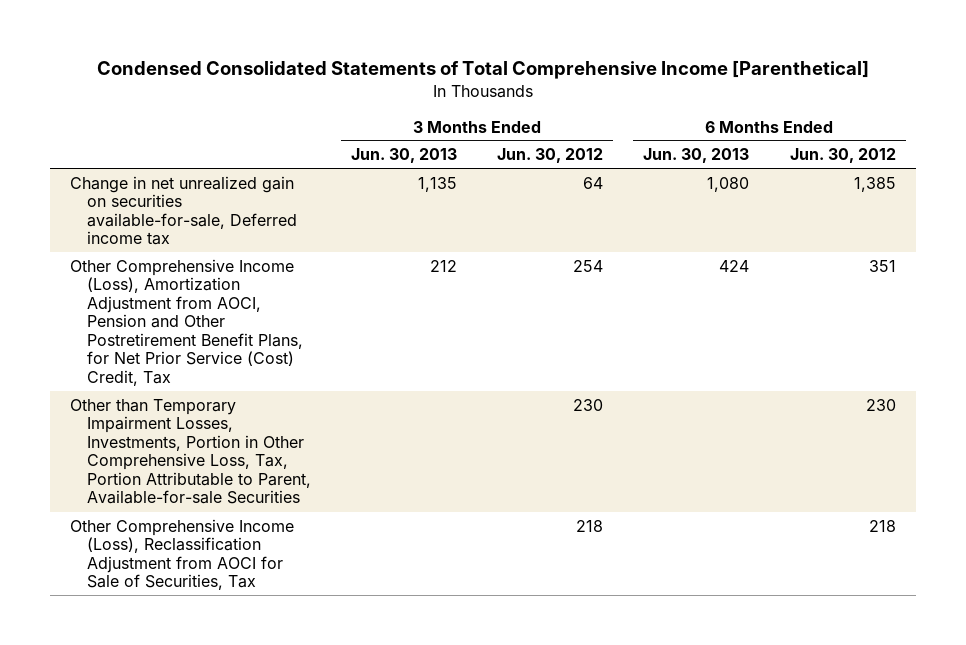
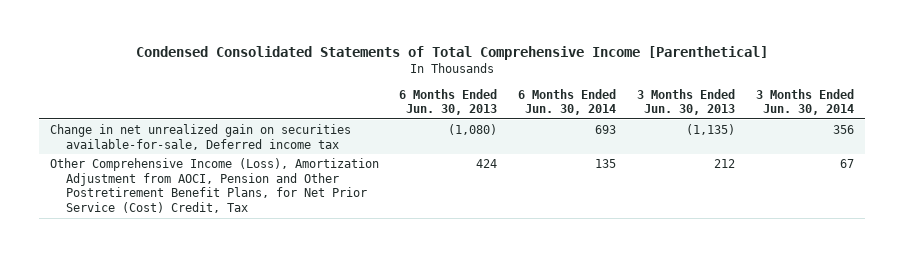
- | 3 Months Ended Jun. 30, 2013 | 3 Months Ended Jun. 30, 2012 | 6 Months Ended Jun. 30, 2013 | 6 Months Ended Jun. 30, 2012
+ | 6 Months Ended Jun. 30, 2013 | 6 Months Ended Jun. 30, 2014 | 3 Months Ended Jun. 30, 2013 | 3 Months Ended Jun. 30, 2014
- Change in net unrealized gain on securities available-for-sale, Deferred income tax | 1,135 | 64 | 1,080 | 1,385
+ Change in net unrealized gain on securities available-for-sale, Deferred income tax | (1,080) | 693 | (1,135) | 356
- Other than Temporary Impairment Losses, Investments, Portion in Other Comprehensive Loss, Tax, Portion Attributable to Parent, Available-for-sale Securities | | 230 | | 230
- Other Comprehensive Income (Loss), Reclassification Adjustment from AOCI for Sale of Securities, Tax | | 218 | | 218

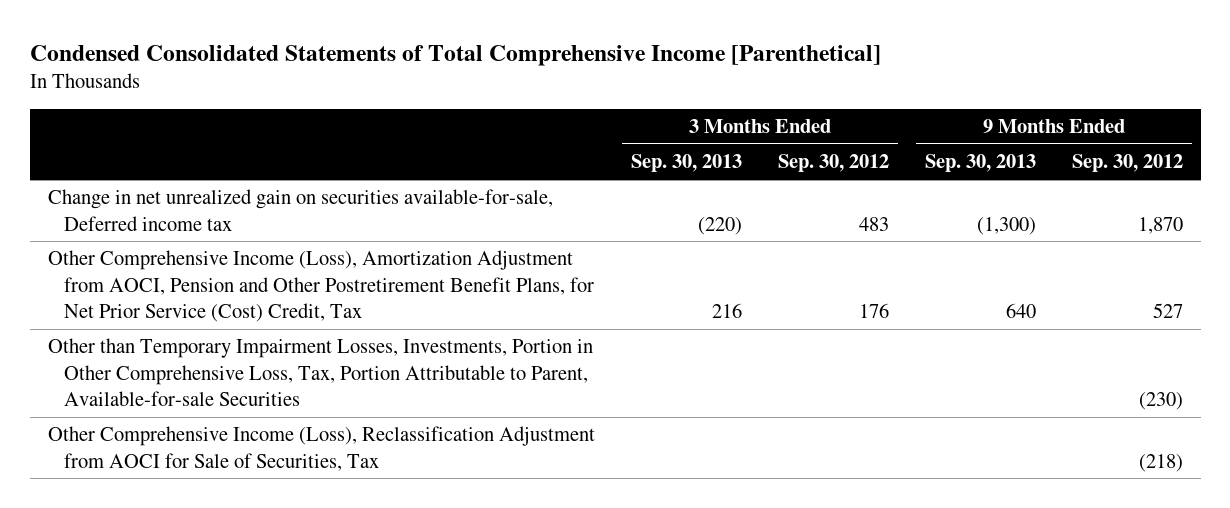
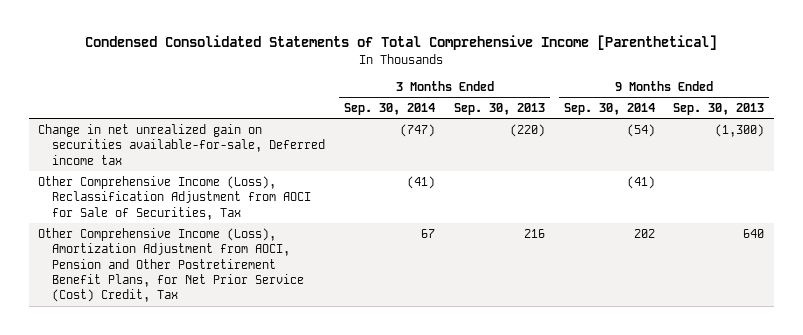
- | 3 Months Ended Sep. 30, 2013 | 3 Months Ended Sep. 30, 2012 | 9 Months Ended Sep. 30, 2013 | 9 Months Ended Sep. 30, 2012
+ | 3 Months Ended Sep. 30, 2014 | 3 Months Ended Sep. 30, 2013 | 9 Months Ended Sep. 30, 2014 | 9 Months Ended Sep. 30, 2013
- Other than Temporary Impairment Losses, Investments, Portion in Other Comprehensive Loss, Tax, Portion Attributable to Parent, Available-for-sale Securities | | | | (230)
moved down: Other Comprehensive Income (Loss), Amortization Adjustment from AOCI, Pension and Other Postretirement Benefit Plans, for Net Prior Service (Cost) Credit, Tax | 67 | 216 | 202 | 640

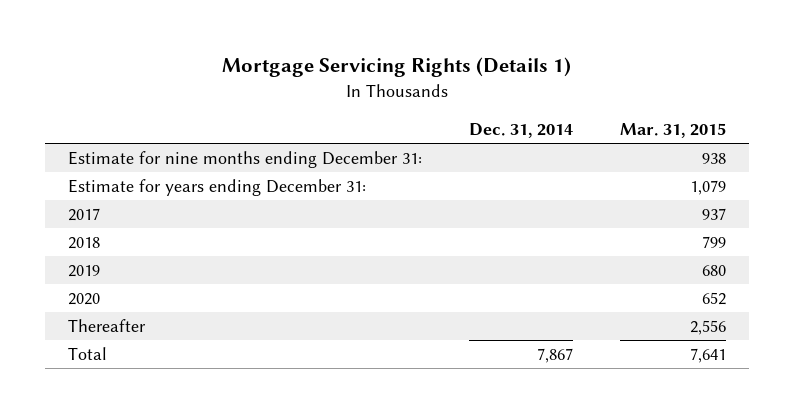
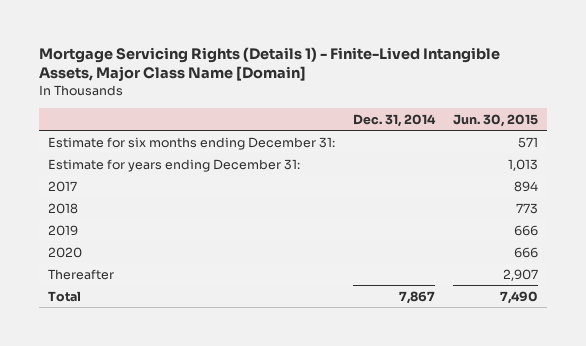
- Mortgage Servicing Rights (Details 1)
+ Mortgage Servicing Rights (Details 1) - Finite-Lived Intangible Assets, Major Class Name [Domain]
- | Dec. 31, 2014 | Mar. 31, 2015
+ | Dec. 31, 2014 | Jun. 30, 2015
- Estimate for nine months ending December 31: | | 938
+ Estimate for six months ending December 31: | | 571

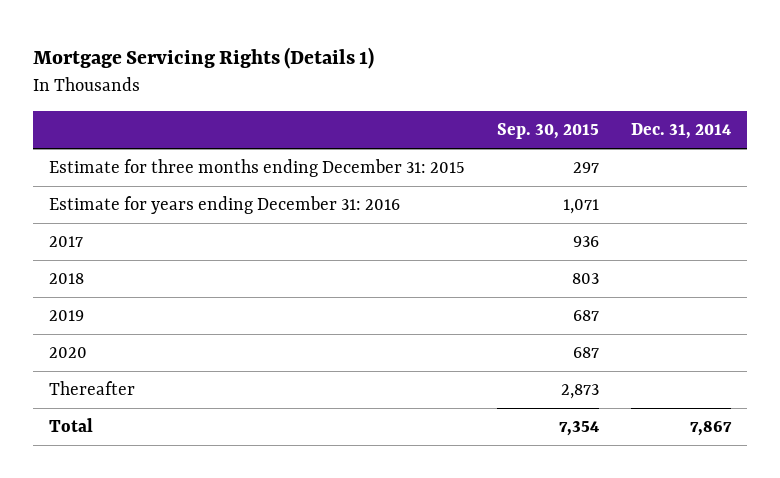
- Mortgage Servicing Rights (Details 1) - Finite-Lived Intangible Assets, Major Class Name [Domain]
+ Mortgage Servicing Rights (Details 1)
- | Dec. 31, 2014 | Jun. 30, 2015
+ | Sep. 30, 2015 | Dec. 31, 2014
- Estimate for six months ending December 31: | | 571
- Estimate for years ending December 31: | | 1,013
+ Estimate for three months ending December 31: 2015 | 297 |
+ Estimate for years ending December 31: 2016 | 1,071 |

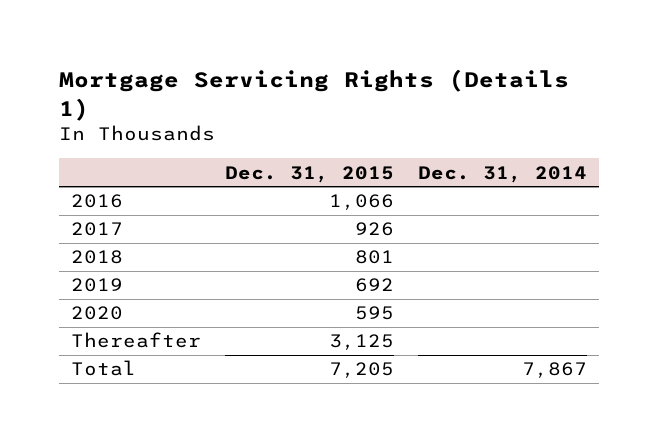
- | Sep. 30, 2015 | Dec. 31, 2014
+ | Dec. 31, 2015 | Dec. 31, 2014
- Estimate for three months ending December 31: 2015 | 297 |
- Estimate for years ending December 31: 2016 | 1,071 |
+ 2016 | 1,066 |

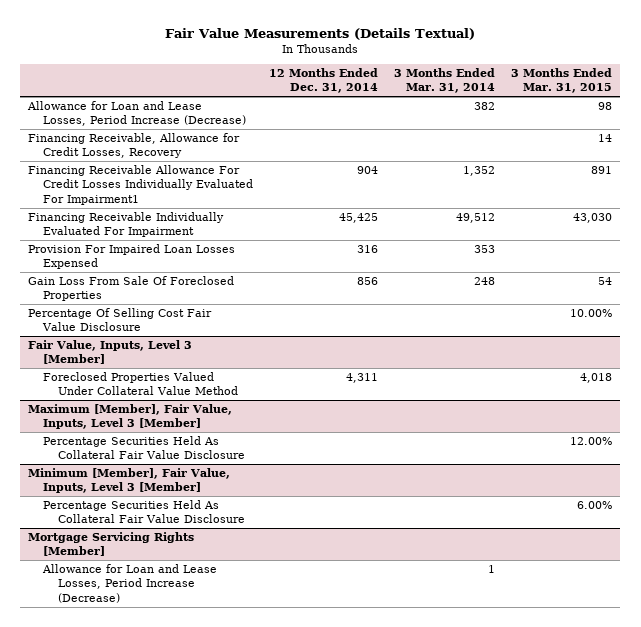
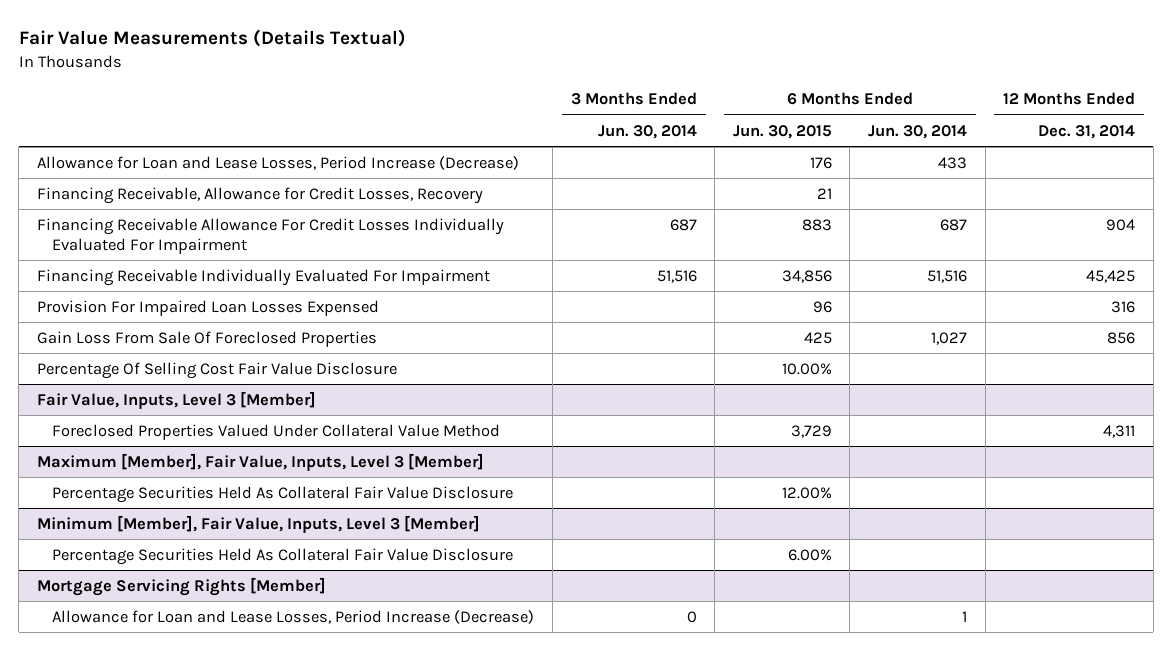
- | 12 Months Ended Dec. 31, 2014 | 3 Months Ended Mar. 31, 2014 | 3 Months Ended Mar. 31, 2015
+ | 3 Months Ended Jun. 30, 2014 | 6 Months Ended Jun. 30, 2015 | 6 Months Ended Jun. 30, 2014 | 12 Months Ended Dec. 31, 2014
- Financing Receivable Allowance For Credit Losses Individually Evaluated For Impairment1 | 904 | 1,352 | 891
+ Financing Receivable Allowance For Credit Losses Individually Evaluated For Impairment | 687 | 883 | 687 | 904

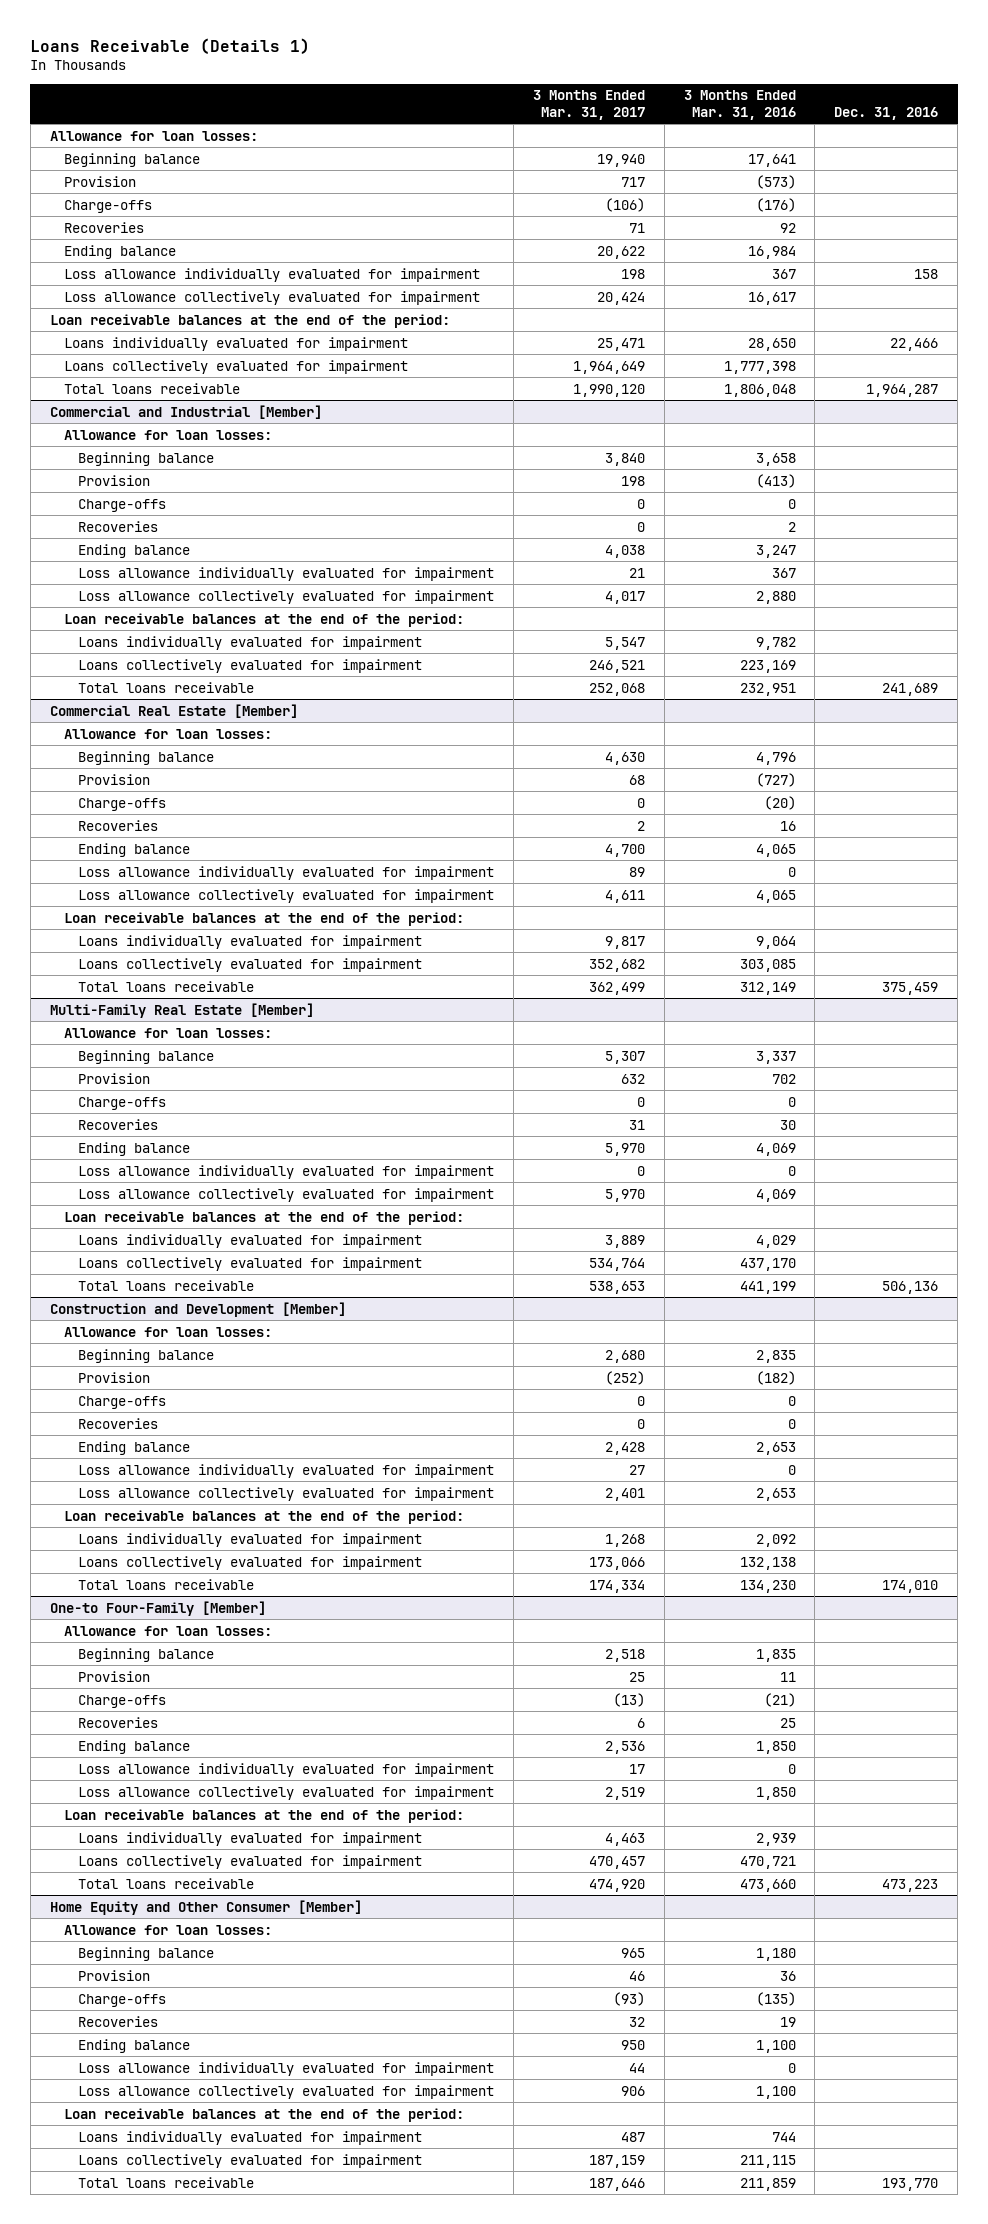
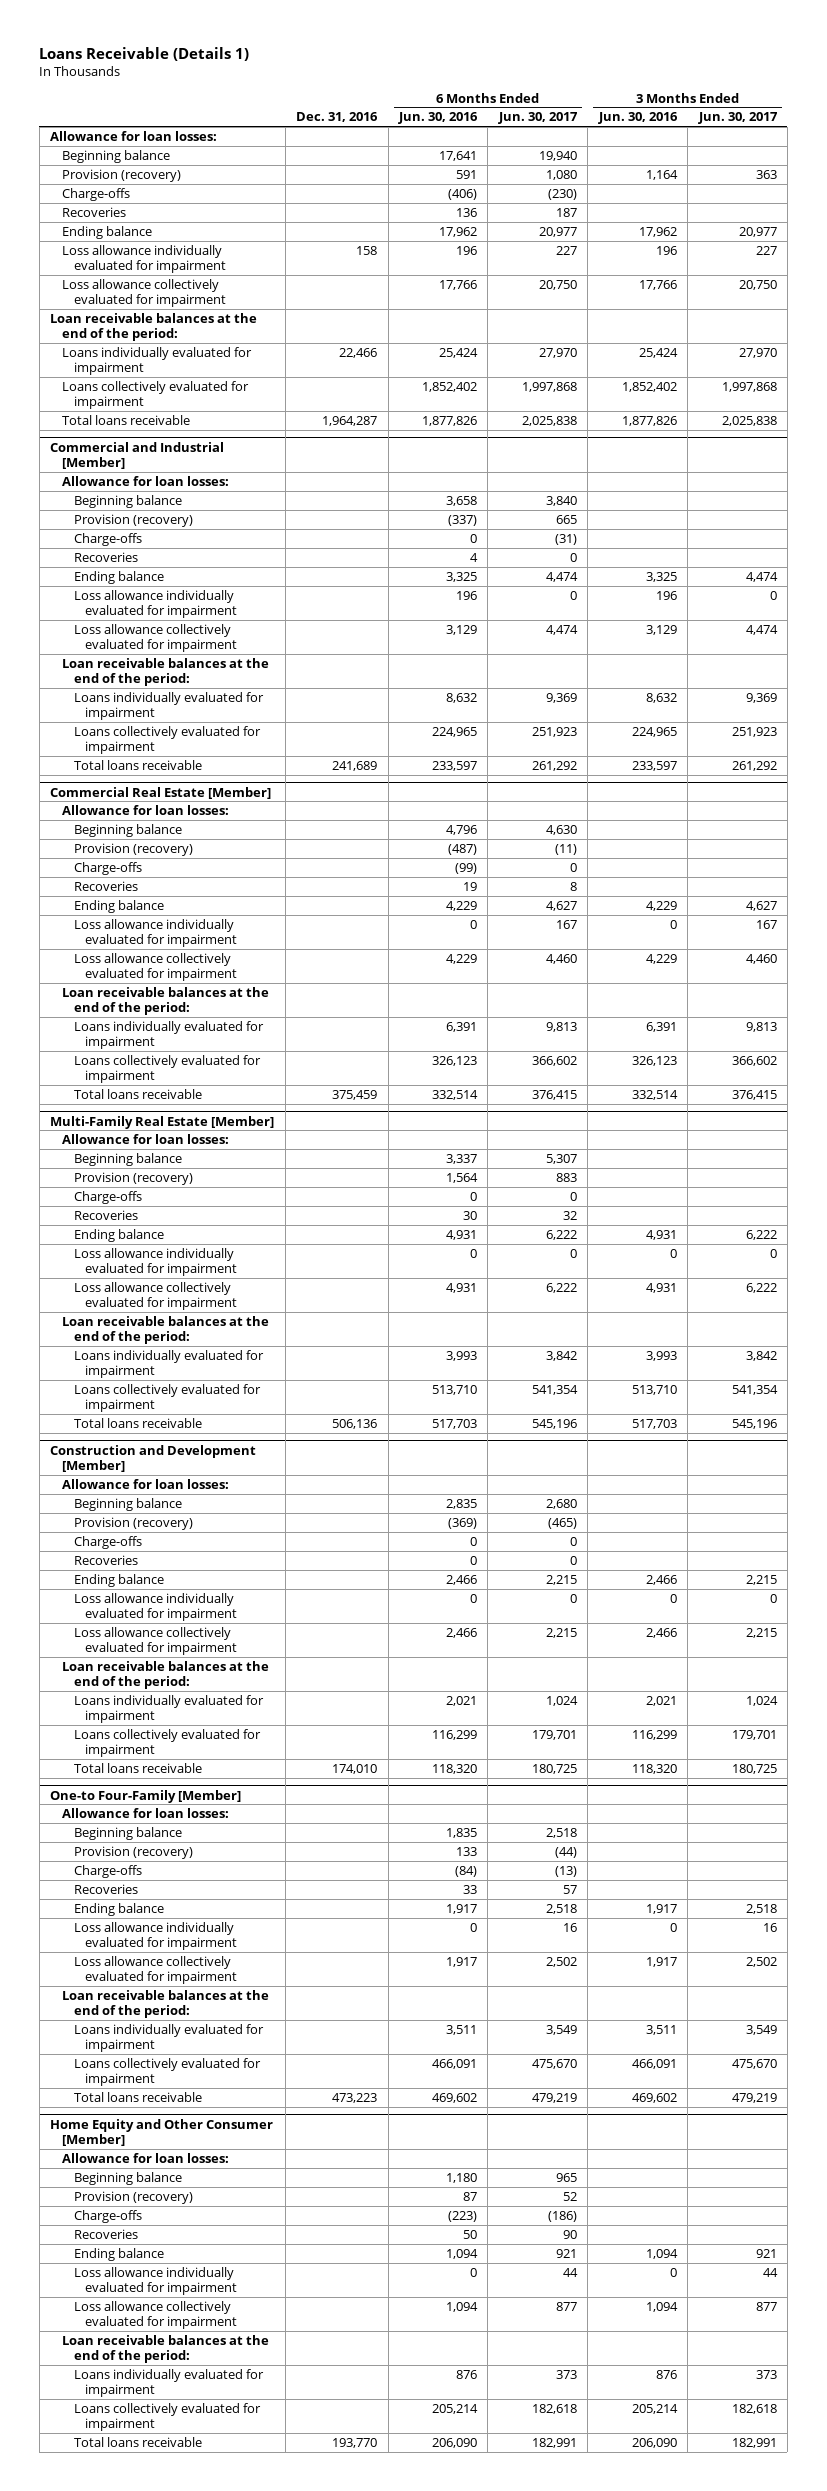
- | 3 Months Ended Mar. 31, 2017 | 3 Months Ended Mar. 31, 2016 | Dec. 31, 2016
+ | Dec. 31, 2016 | 6 Months Ended Jun. 30, 2016 | 6 Months Ended Jun. 30, 2017 | 3 Months Ended Jun. 30, 2016 | 3 Months Ended Jun. 30, 2017
- Provision | 717 | (573) |
+ Provision (recovery) | | 591 | 1,080 | 1,164 | 363
@ Commercial and Industrial [Member]
- Provision | 198 | (413) |
+ Provision (recovery) | | (337) | 665 | |
@ Commercial Real Estate [Member]
- Provision | 68 | (727) |
+ Provision (recovery) | | (487) | (11) | |
@ Multi-Family Real Estate [Member]
- Provision | 632 | 702 |
+ Provision (recovery) | | 1,564 | 883 | |
@ Construction and Development [Member]
- Provision | (252) | (182) |
+ Provision (recovery) | | (369) | (465) | |
@ One-to Four-Family [Member]
- Provision | 25 | 11 |
+ Provision (recovery) | | 133 | (44) | |
@ Home Equity and Other Consumer [Member]
- Provision | 46 | 36 |
+ Provision (recovery) | | 87 | 52 | |

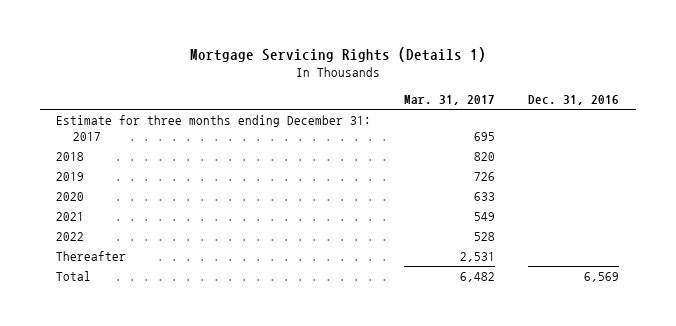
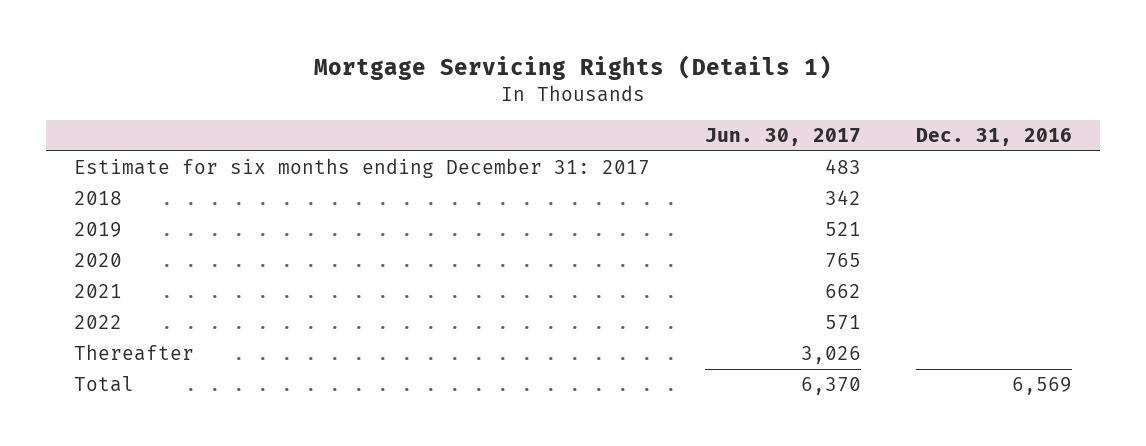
- | Mar. 31, 2017 | Dec. 31, 2016
+ | Jun. 30, 2017 | Dec. 31, 2016
- Estimate for three months ending December 31: 2017 | 695 |
+ Estimate for six months ending December 31: 2017 | 483 |

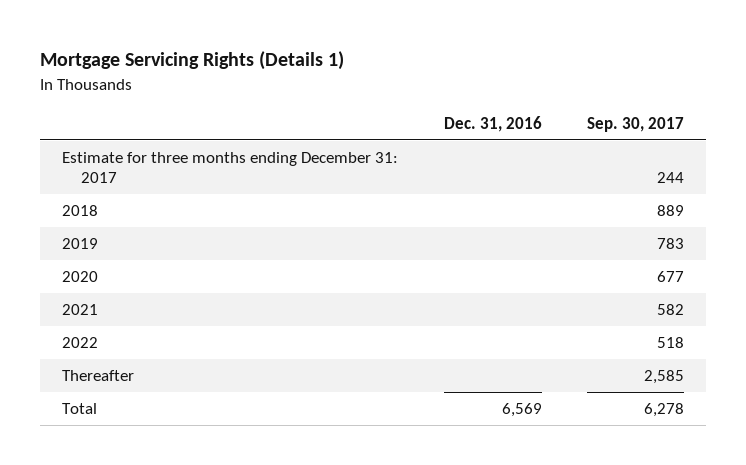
- | Jun. 30, 2017 | Dec. 31, 2016
+ | Dec. 31, 2016 | Sep. 30, 2017
- Estimate for six months ending December 31: 2017 | 483 |
+ Estimate for three months ending December 31: 2017 | | 244

